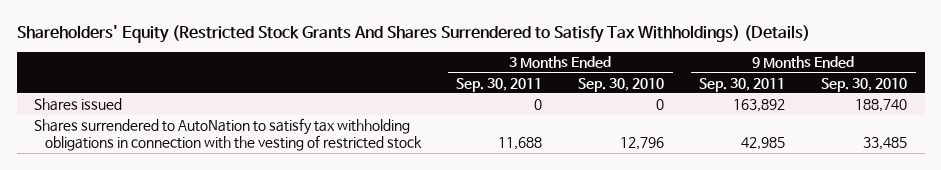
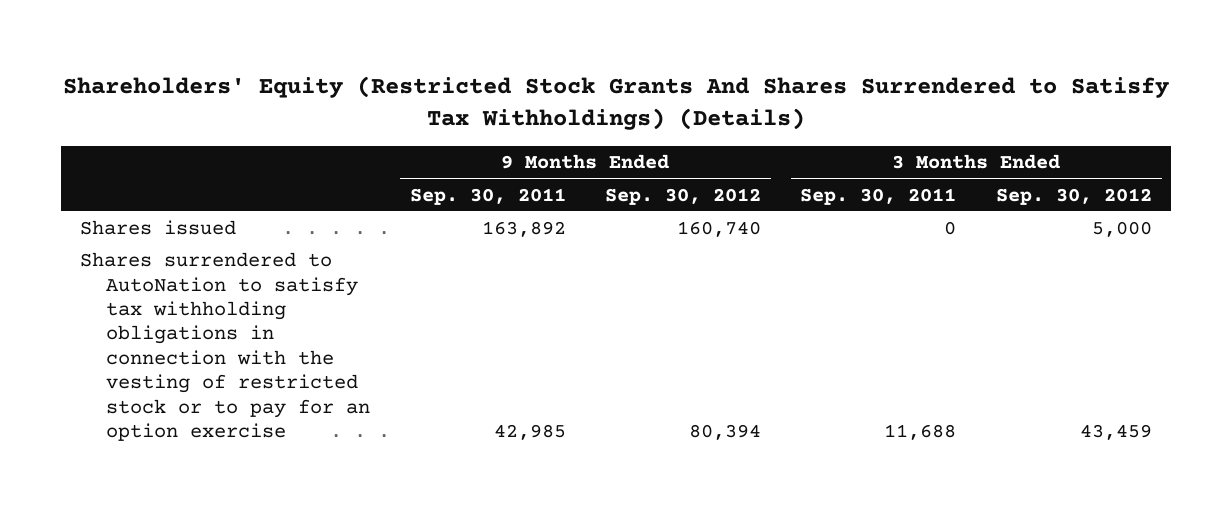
- | 3 Months Ended Sep. 30, 2011 | 3 Months Ended Sep. 30, 2010 | 9 Months Ended Sep. 30, 2011 | 9 Months Ended Sep. 30, 2010
+ | 9 Months Ended Sep. 30, 2011 | 9 Months Ended Sep. 30, 2012 | 3 Months Ended Sep. 30, 2011 | 3 Months Ended Sep. 30, 2012
- Shares surrendered to AutoNation to satisfy tax withholding obligations in connection with the vesting of restricted stock | 11,688 | 12,796 | 42,985 | 33,485
+ Shares surrendered to AutoNation to satisfy tax withholding obligations in connection with the vesting of restricted stock or to pay for an option exercise | 42,985 | 80,394 | 11,688 | 43,459

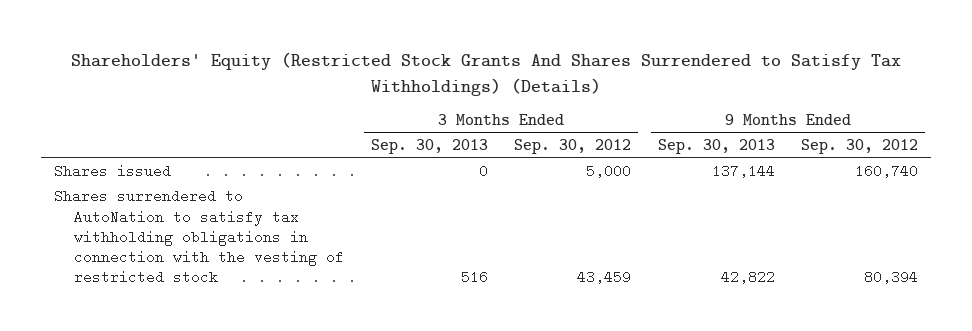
- | 9 Months Ended Sep. 30, 2011 | 9 Months Ended Sep. 30, 2012 | 3 Months Ended Sep. 30, 2011 | 3 Months Ended Sep. 30, 2012
+ | 3 Months Ended Sep. 30, 2013 | 3 Months Ended Sep. 30, 2012 | 9 Months Ended Sep. 30, 2013 | 9 Months Ended Sep. 30, 2012
- Shares surrendered to AutoNation to satisfy tax withholding obligations in connection with the vesting of restricted stock or to pay for an option exercise | 42,985 | 80,394 | 11,688 | 43,459
+ Shares surrendered to AutoNation to satisfy tax withholding obligations in connection with the vesting of restricted stock | 516 | 43,459 | 42,822 | 80,394

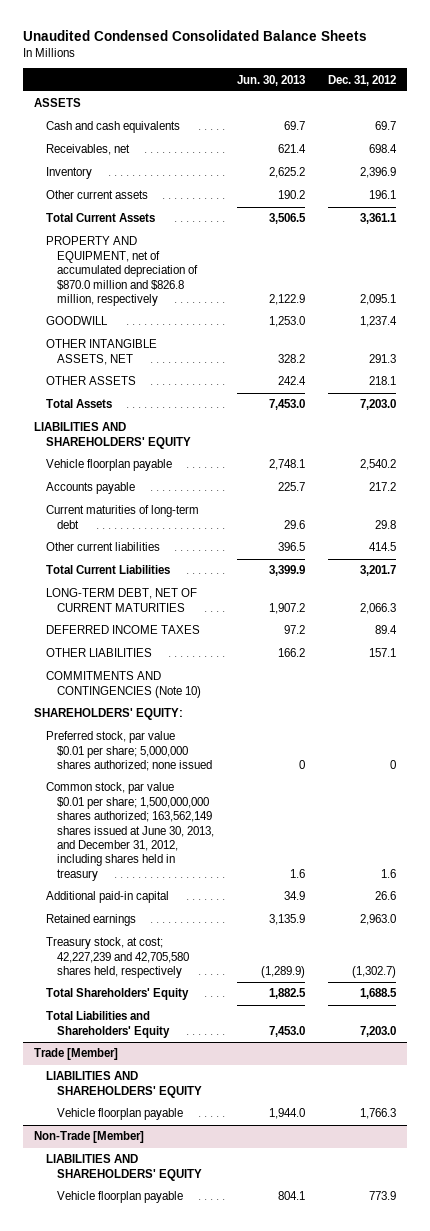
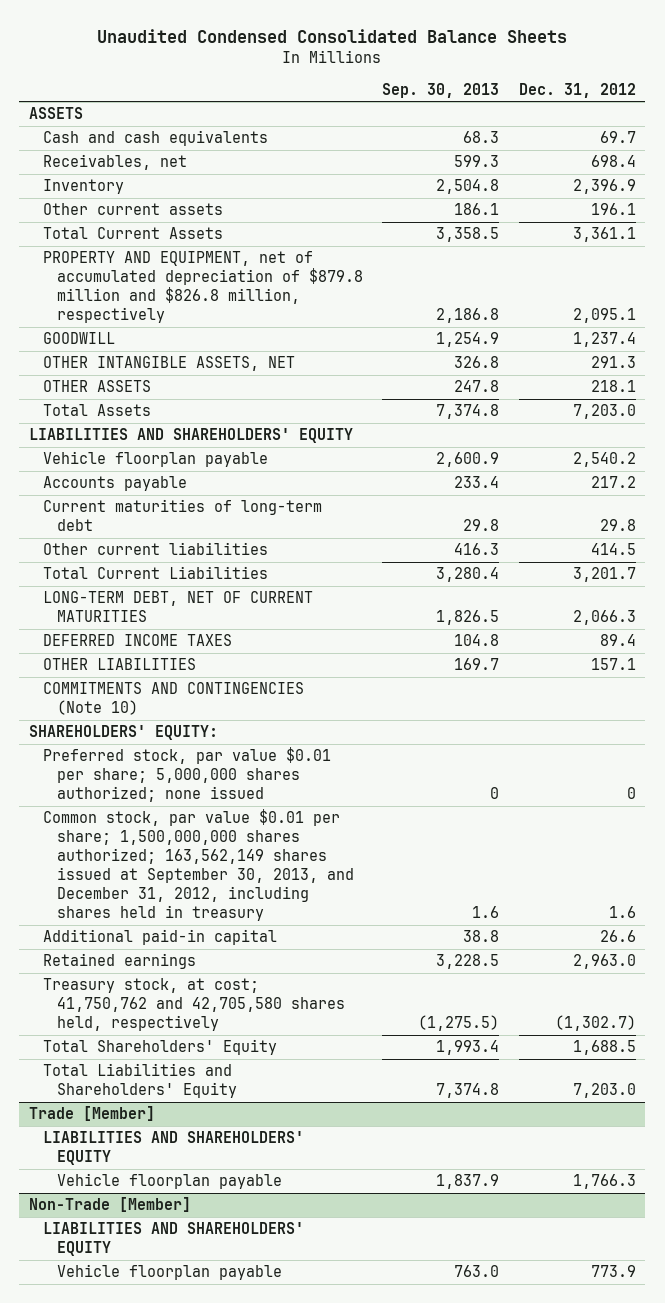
- | Jun. 30, 2013 | Dec. 31, 2012
+ | Sep. 30, 2013 | Dec. 31, 2012
- PROPERTY AND EQUIPMENT, net of accumulated depreciation of $870.0 million and $826.8 million, respectively | 2,122.9 | 2,095.1
+ PROPERTY AND EQUIPMENT, net of accumulated depreciation of $879.8 million and $826.8 million, respectively | 2,186.8 | 2,095.1
- Common stock, par value $0.01 per share; 1,500,000,000 shares authorized; 163,562,149 shares issued at June 30, 2013, and December 31, 2012, including shares held in treasury | 1.6 | 1.6
+ Common stock, par value $0.01 per share; 1,500,000,000 shares authorized; 163,562,149 shares issued at September 30, 2013, and December 31, 2012, including shares held in treasury | 1.6 | 1.6
- Treasury stock, at cost; 42,227,239 and 42,705,580 shares held, respectively | (1,289.9) | (1,302.7)
+ Treasury stock, at cost; 41,750,762 and 42,705,580 shares held, respectively | (1,275.5) | (1,302.7)

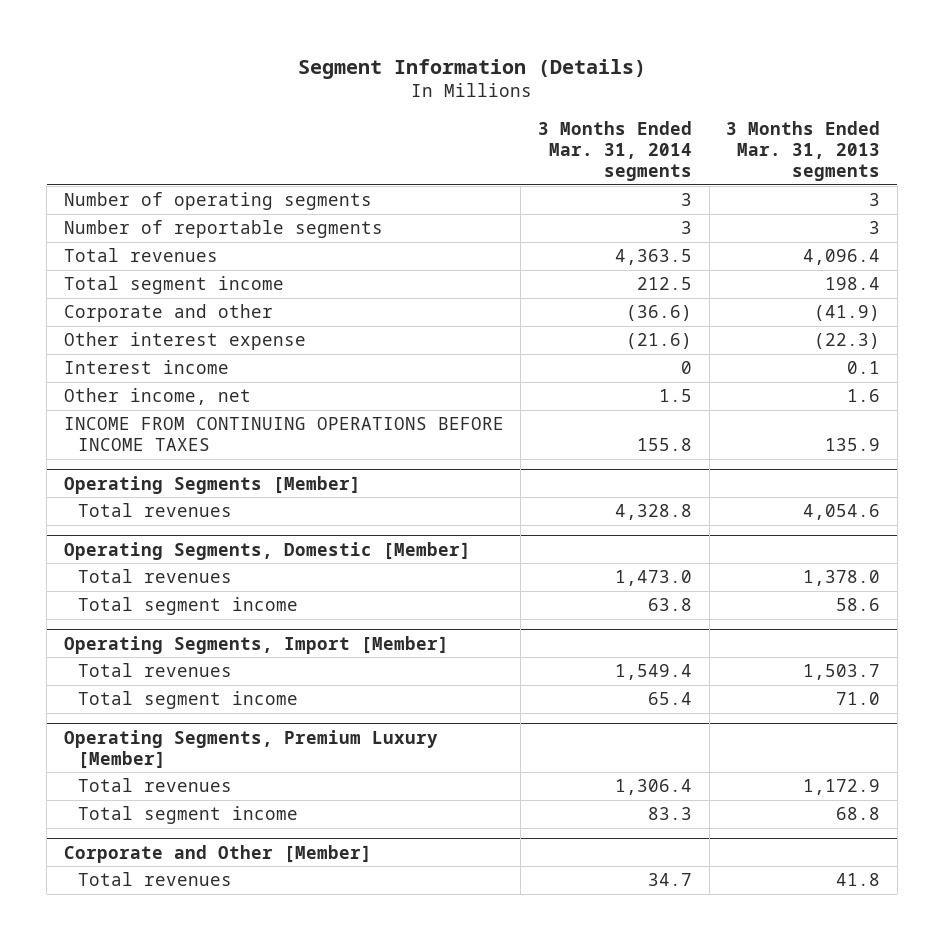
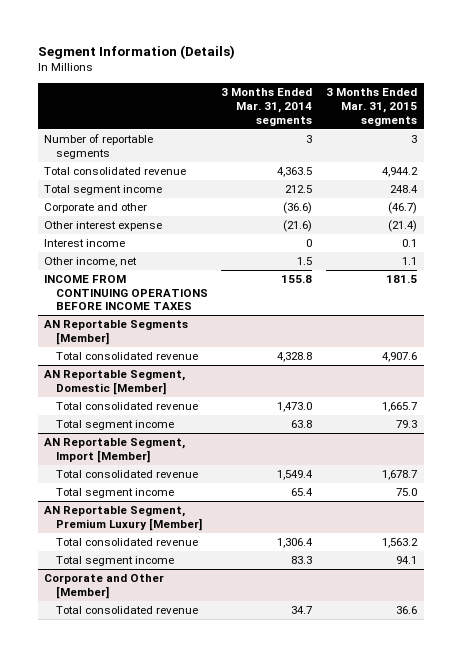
- | 3 Months Ended Mar. 31, 2014 segments | 3 Months Ended Mar. 31, 2013 segments
+ | 3 Months Ended Mar. 31, 2014 segments | 3 Months Ended Mar. 31, 2015 segments
- Number of operating segments | 3 | 3
- Total revenues | 4,363.5 | 4,096.4
+ Total consolidated revenue | 4,363.5 | 4,944.2
- Operating Segments [Member]
- Total revenues | 4,328.8 | 4,054.6
- Operating Segments, Domestic [Member]
- Total revenues | 1,473.0 | 1,378.0
+ AN Reportable Segments [Member]
+ Total consolidated revenue | 4,328.8 | 4,907.6
+ AN Reportable Segment, Domestic [Member]
+ Total consolidated revenue | 1,473.0 | 1,665.7
- Operating Segments, Import [Member]
- Total revenues | 1,549.4 | 1,503.7
+ AN Reportable Segment, Import [Member]
+ Total consolidated revenue | 1,549.4 | 1,678.7
- Operating Segments, Premium Luxury [Member]
- Total revenues | 1,306.4 | 1,172.9
+ AN Reportable Segment, Premium Luxury [Member]
+ Total consolidated revenue | 1,306.4 | 1,563.2
@ Corporate and Other [Member]
- Total revenues | 34.7 | 41.8
+ Total consolidated revenue | 34.7 | 36.6

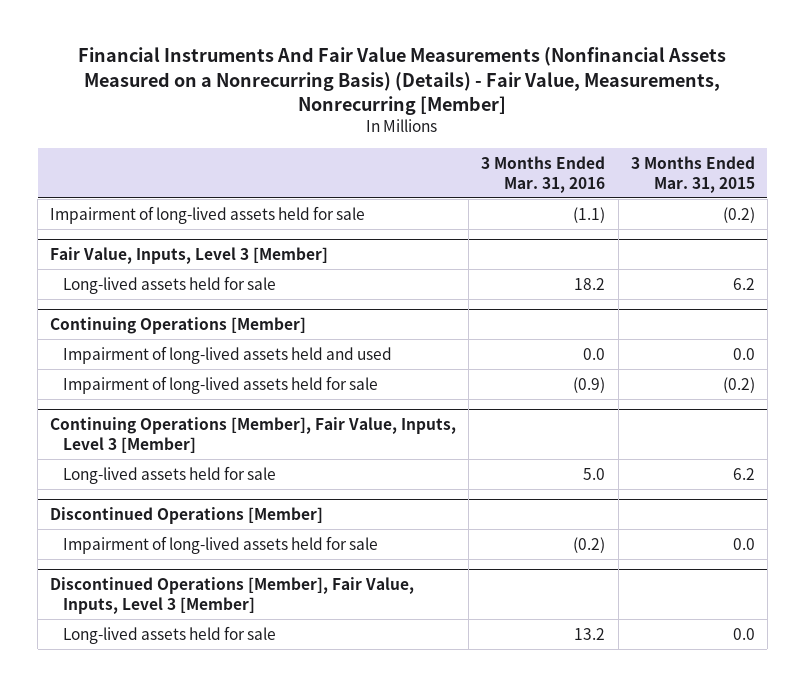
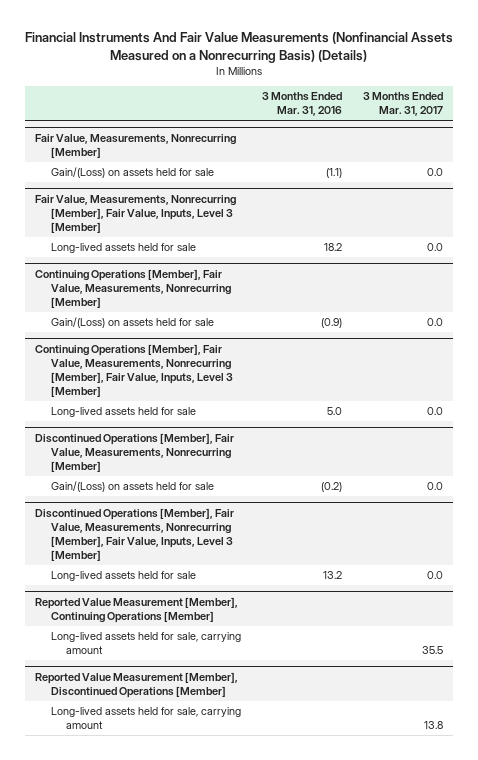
- Financial Instruments And Fair Value Measurements (Nonfinancial Assets Measured on a Nonrecurring Basis) (Details) - Fair Value, Measurements, Nonrecurring [Member]
+ Financial Instruments And Fair Value Measurements (Nonfinancial Assets Measured on a Nonrecurring Basis) (Details)
- | 3 Months Ended Mar. 31, 2016 | 3 Months Ended Mar. 31, 2015
+ | 3 Months Ended Mar. 31, 2016 | 3 Months Ended Mar. 31, 2017
- Impairment of long-lived assets held for sale | (1.1) | (0.2)
- Fair Value, Inputs, Level 3 [Member]
+ Fair Value, Measurements, Nonrecurring [Member]
+ Gain/(Loss) on assets held for sale | (1.1) | 0.0
+ Fair Value, Measurements, Nonrecurring [Member], Fair Value, Inputs, Level 3 [Member]
- Continuing Operations [Member]
- Impairment of long-lived assets held and used | 0.0 | 0.0
- Impairment of long-lived assets held for sale | (0.9) | (0.2)
- Continuing Operations [Member], Fair Value, Inputs, Level 3 [Member]
+ Continuing Operations [Member], Fair Value, Measurements, Nonrecurring [Member]
+ Gain/(Loss) on assets held for sale | (0.9) | 0.0
+ Continuing Operations [Member], Fair Value, Measurements, Nonrecurring [Member], Fair Value, Inputs, Level 3 [Member]
- Discontinued Operations [Member]
- Impairment of long-lived assets held for sale | (0.2) | 0.0
- Discontinued Operations [Member], Fair Value, Inputs, Level 3 [Member]
+ Discontinued Operations [Member], Fair Value, Measurements, Nonrecurring [Member]
+ Gain/(Loss) on assets held for sale | (0.2) | 0.0
+ Discontinued Operations [Member], Fair Value, Measurements, Nonrecurring [Member], Fair Value, Inputs, Level 3 [Member]
+ Reported Value Measurement [Member], Continuing Operations [Member]
+ Long-lived assets held for sale, carrying amount | | 35.5
+ Reported Value Measurement [Member], Discontinued Operations [Member]
+ Long-lived assets held for sale, carrying amount | | 13.8

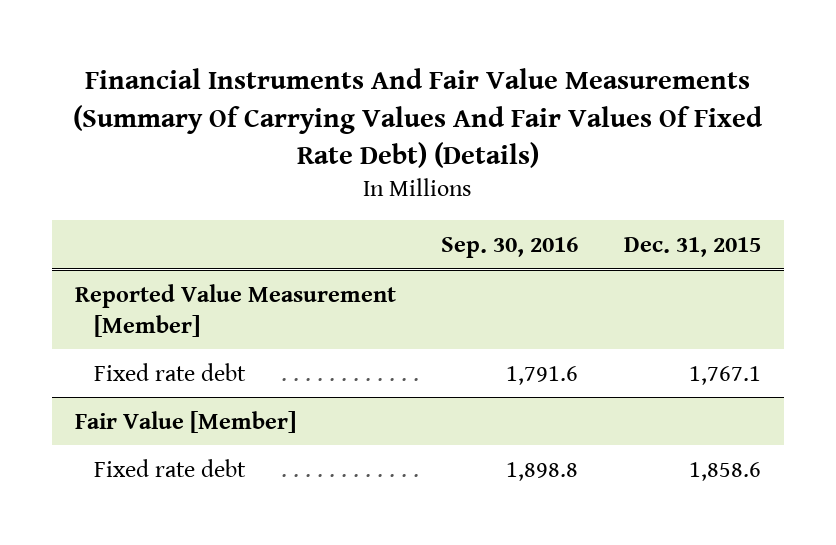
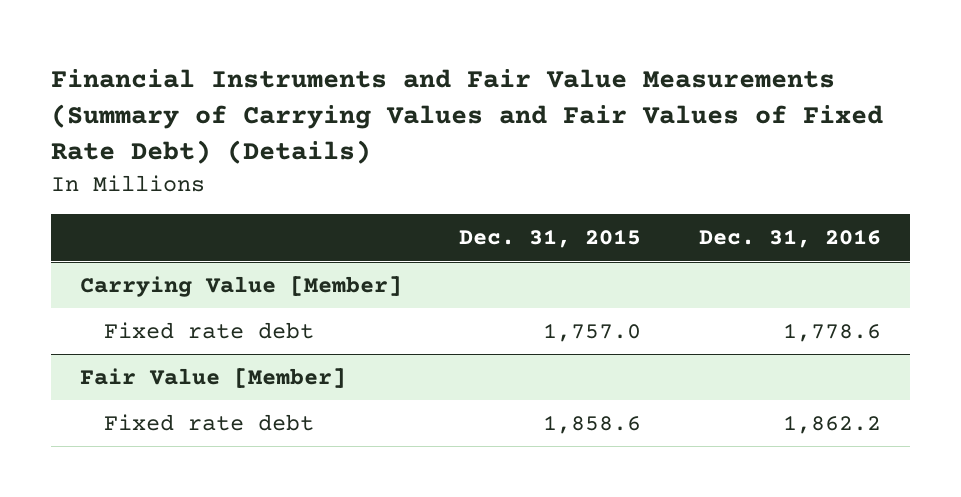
- Financial Instruments And Fair Value Measurements (Summary Of Carrying Values And Fair Values Of Fixed Rate Debt) (Details)
+ Financial Instruments and Fair Value Measurements (Summary of Carrying Values and Fair Values of Fixed Rate Debt) (Details)
- | Sep. 30, 2016 | Dec. 31, 2015
+ | Dec. 31, 2015 | Dec. 31, 2016
- Reported Value Measurement [Member]
- Fixed rate debt | 1,791.6 | 1,767.1
+ Carrying Value [Member]
+ Fixed rate debt | 1,757.0 | 1,778.6

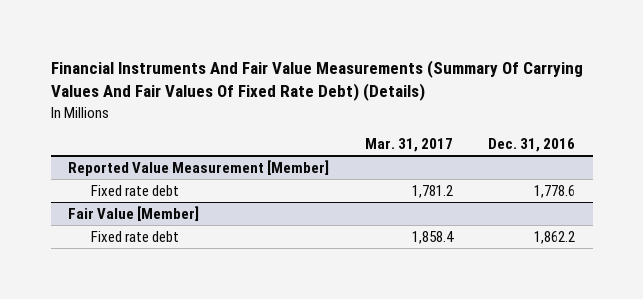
- Financial Instruments and Fair Value Measurements (Summary of Carrying Values and Fair Values of Fixed Rate Debt) (Details)
+ Financial Instruments And Fair Value Measurements (Summary Of Carrying Values And Fair Values Of Fixed Rate Debt) (Details)
- | Dec. 31, 2015 | Dec. 31, 2016
+ | Mar. 31, 2017 | Dec. 31, 2016
- Carrying Value [Member]
+ Reported Value Measurement [Member]

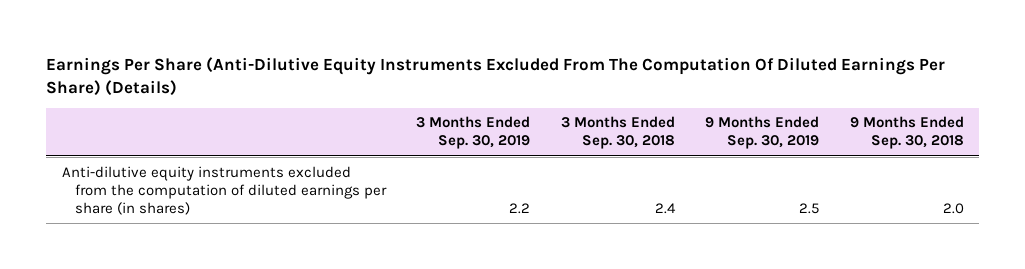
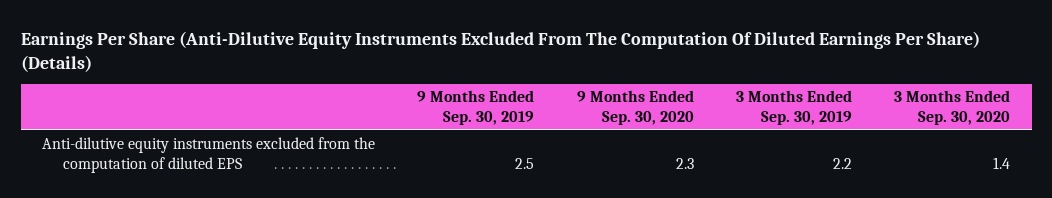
- | 3 Months Ended Sep. 30, 2019 | 3 Months Ended Sep. 30, 2018 | 9 Months Ended Sep. 30, 2019 | 9 Months Ended Sep. 30, 2018
+ | 9 Months Ended Sep. 30, 2019 | 9 Months Ended Sep. 30, 2020 | 3 Months Ended Sep. 30, 2019 | 3 Months Ended Sep. 30, 2020
- Anti-dilutive equity instruments excluded from the computation of diluted earnings per share (in shares) | 2.2 | 2.4 | 2.5 | 2.0
+ Anti-dilutive equity instruments excluded from the computation of diluted EPS | 2.5 | 2.3 | 2.2 | 1.4

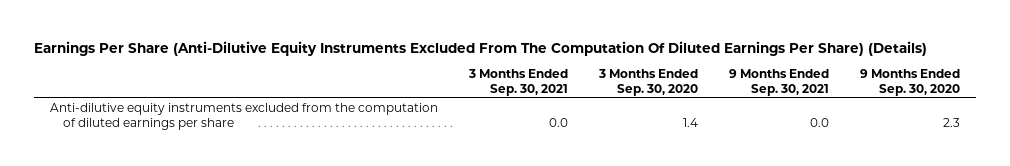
- | 9 Months Ended Sep. 30, 2019 | 9 Months Ended Sep. 30, 2020 | 3 Months Ended Sep. 30, 2019 | 3 Months Ended Sep. 30, 2020
+ | 3 Months Ended Sep. 30, 2021 | 3 Months Ended Sep. 30, 2020 | 9 Months Ended Sep. 30, 2021 | 9 Months Ended Sep. 30, 2020
- Anti-dilutive equity instruments excluded from the computation of diluted EPS | 2.5 | 2.3 | 2.2 | 1.4
+ Anti-dilutive equity instruments excluded from the computation of diluted earnings per share | 0.0 | 1.4 | 0.0 | 2.3

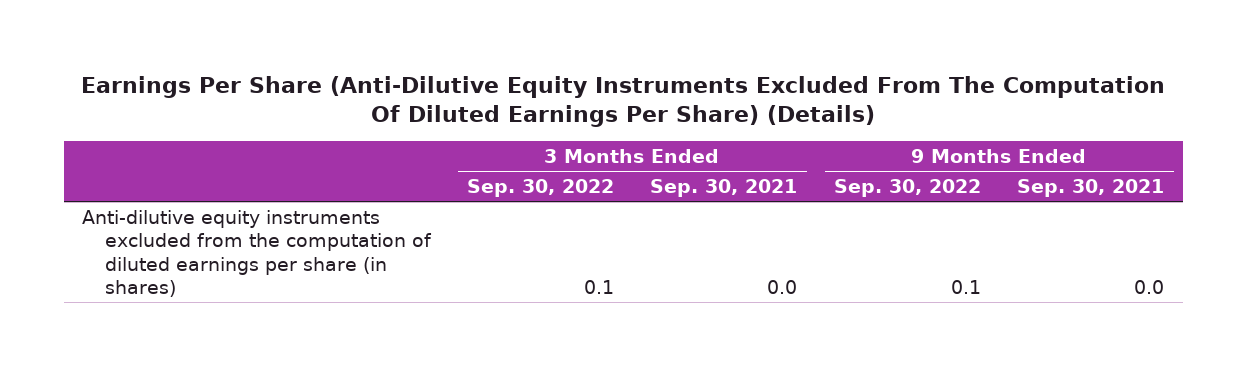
- | 3 Months Ended Sep. 30, 2021 | 3 Months Ended Sep. 30, 2020 | 9 Months Ended Sep. 30, 2021 | 9 Months Ended Sep. 30, 2020
+ | 3 Months Ended Sep. 30, 2022 | 3 Months Ended Sep. 30, 2021 | 9 Months Ended Sep. 30, 2022 | 9 Months Ended Sep. 30, 2021
- Anti-dilutive equity instruments excluded from the computation of diluted earnings per share | 0.0 | 1.4 | 0.0 | 2.3
+ Anti-dilutive equity instruments excluded from the computation of diluted earnings per share (in shares) | 0.1 | 0.0 | 0.1 | 0.0

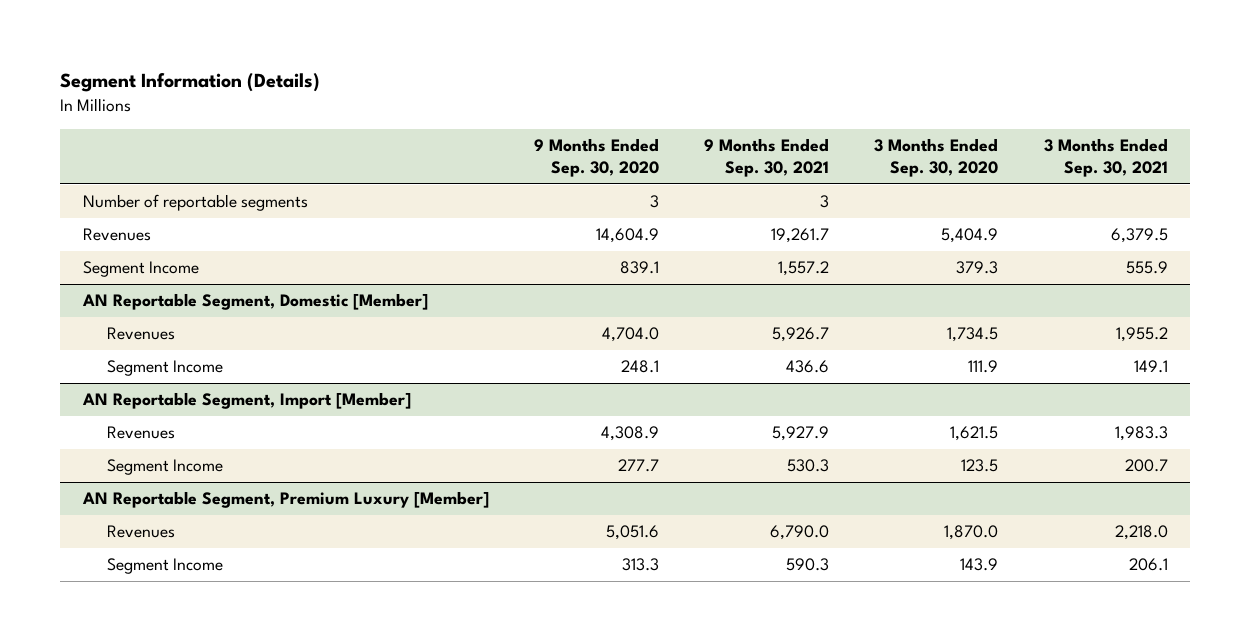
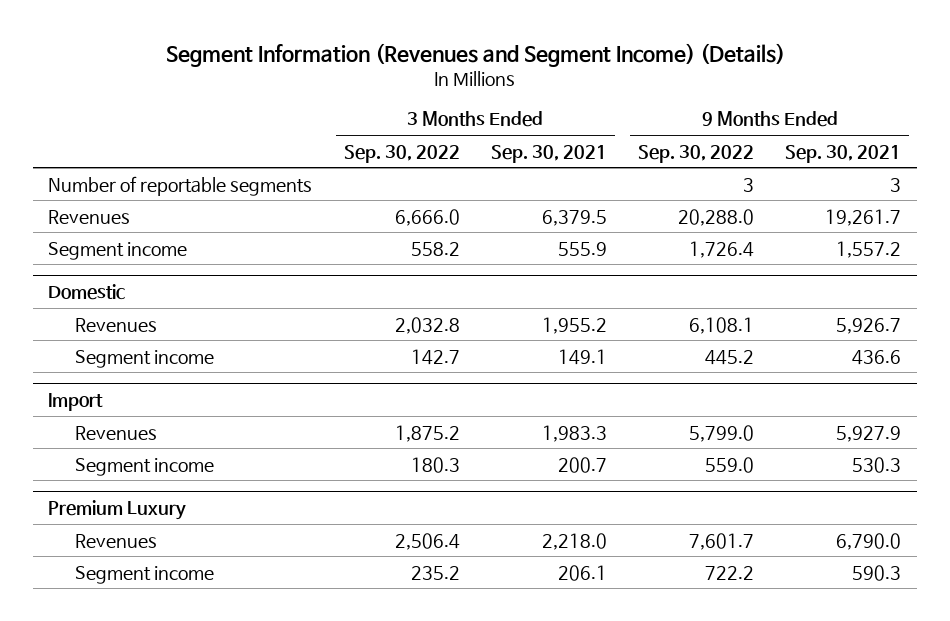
- Segment Information (Details)
+ Segment Information (Revenues and Segment Income) (Details)
- | 9 Months Ended Sep. 30, 2020 | 9 Months Ended Sep. 30, 2021 | 3 Months Ended Sep. 30, 2020 | 3 Months Ended Sep. 30, 2021
+ | 3 Months Ended Sep. 30, 2022 | 3 Months Ended Sep. 30, 2021 | 9 Months Ended Sep. 30, 2022 | 9 Months Ended Sep. 30, 2021
- Segment Income | 839.1 | 1,557.2 | 379.3 | 555.9
- AN Reportable Segment, Domestic [Member]
+ Segment income | 558.2 | 555.9 | 1,726.4 | 1,557.2
+ Domestic
- Segment Income | 248.1 | 436.6 | 111.9 | 149.1
- AN Reportable Segment, Import [Member]
+ Segment income | 142.7 | 149.1 | 445.2 | 436.6
+ Import
- Segment Income | 277.7 | 530.3 | 123.5 | 200.7
- AN Reportable Segment, Premium Luxury [Member]
+ Segment income | 180.3 | 200.7 | 559.0 | 530.3
+ Premium Luxury
- Segment Income | 313.3 | 590.3 | 143.9 | 206.1
+ Segment income | 235.2 | 206.1 | 722.2 | 590.3

